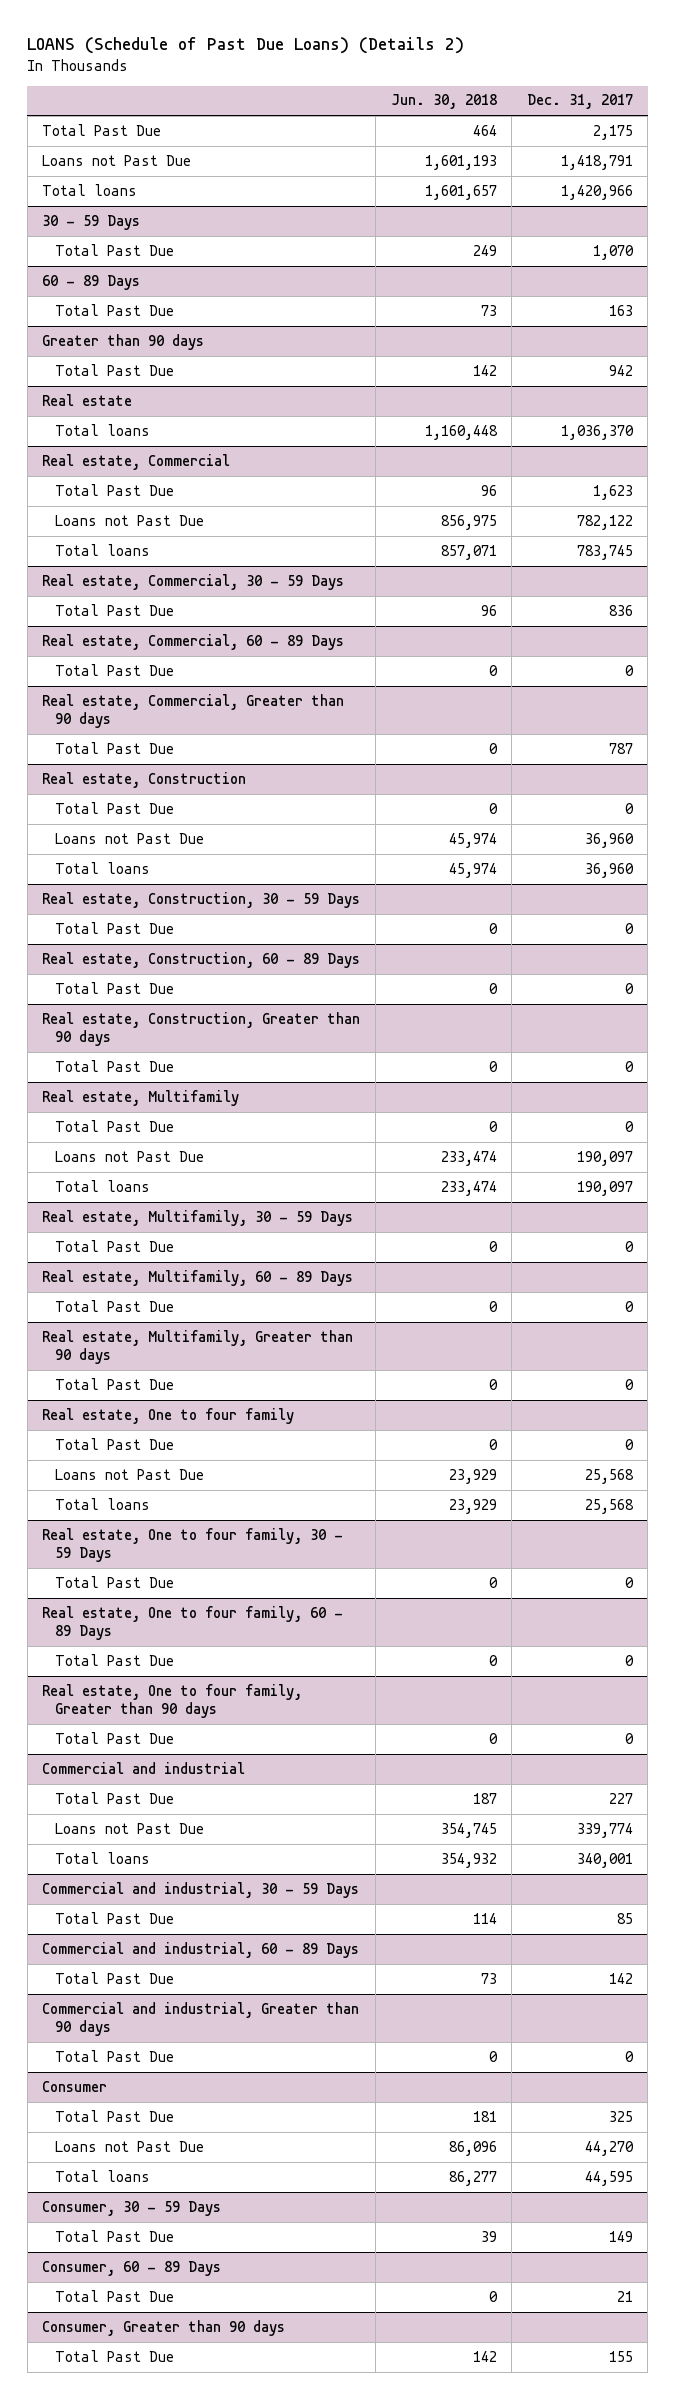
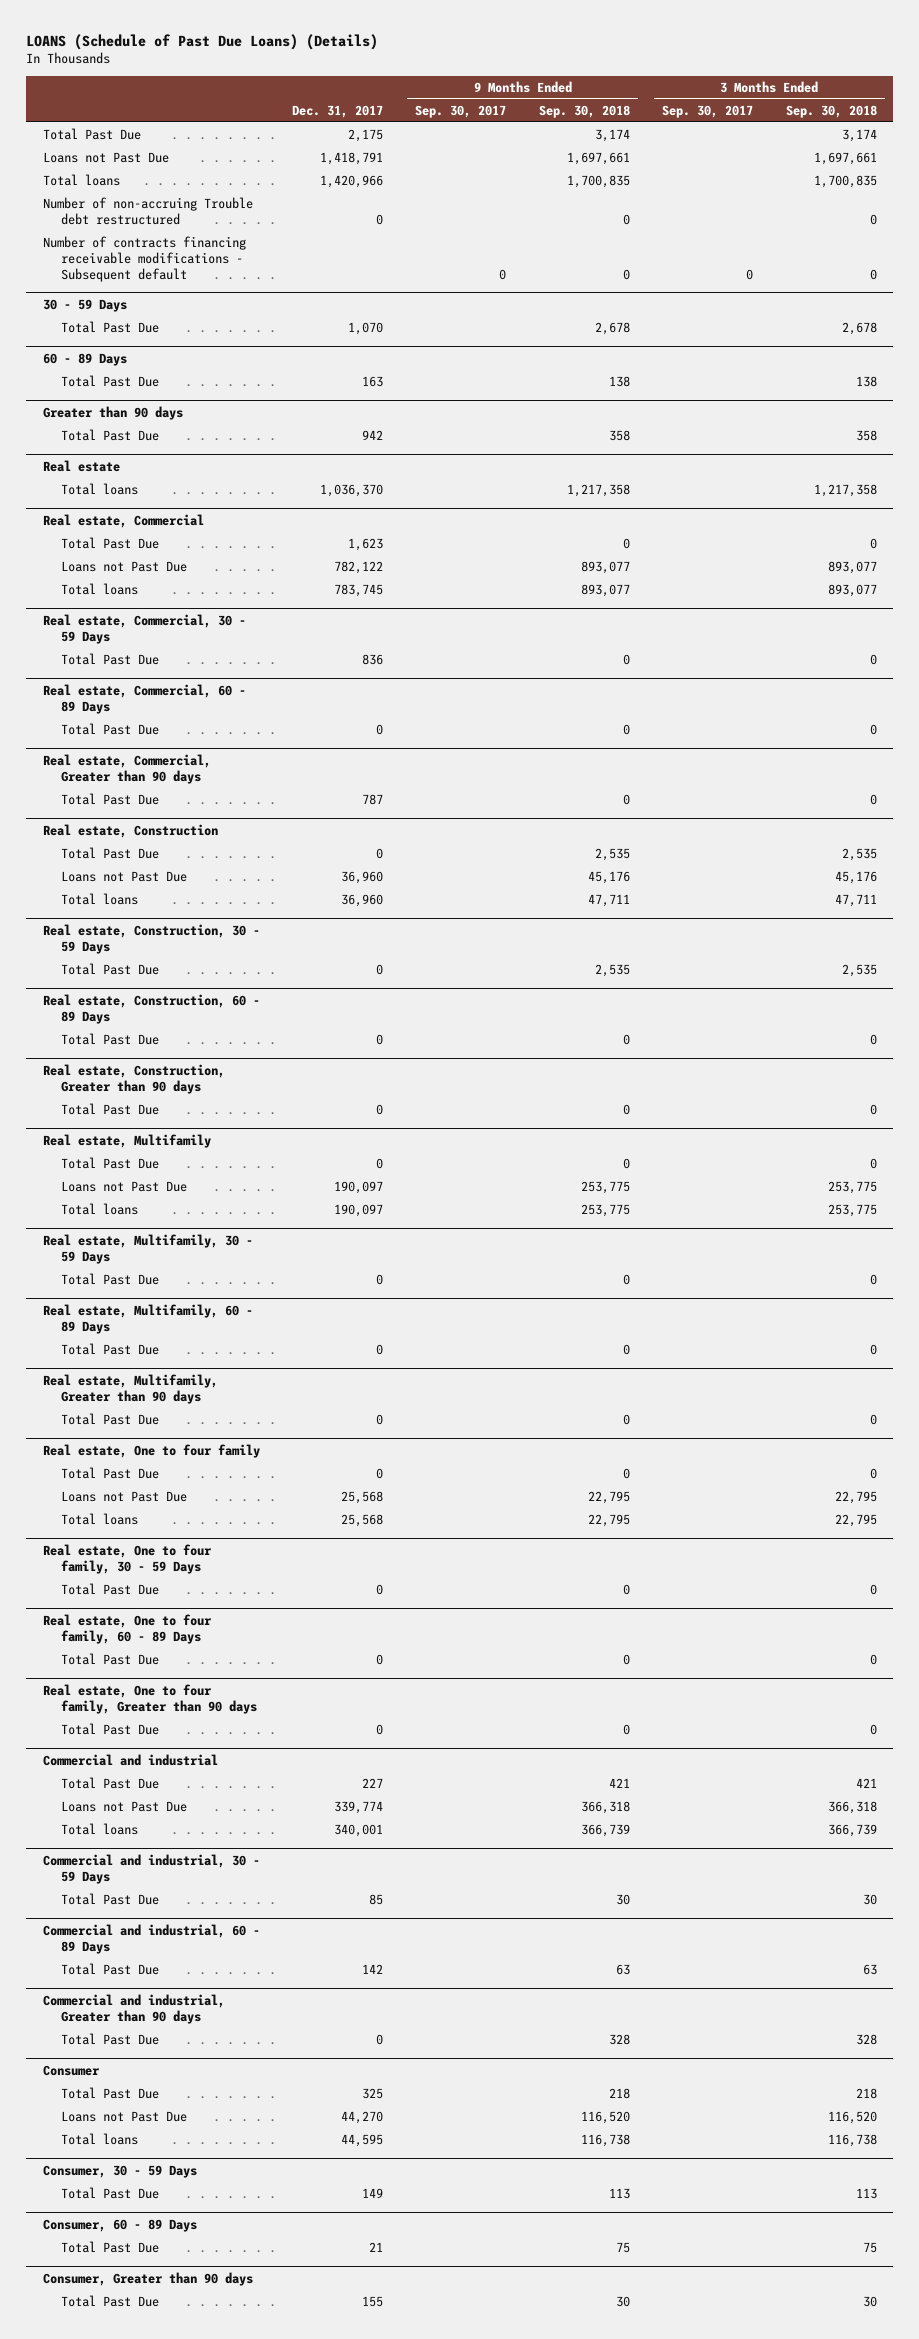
- LOANS (Schedule of Past Due Loans) (Details 2)
+ LOANS (Schedule of Past Due Loans) (Details)
- | Jun. 30, 2018 | Dec. 31, 2017
+ | Dec. 31, 2017 | 9 Months Ended Sep. 30, 2017 | 9 Months Ended Sep. 30, 2018 | 3 Months Ended Sep. 30, 2017 | 3 Months Ended Sep. 30, 2018
+ Number of non-accruing Trouble debt restructured | 0 | | 0 | | 0
+ Number of contracts financing receivable modifications - Subsequent default | | 0 | 0 | 0 | 0

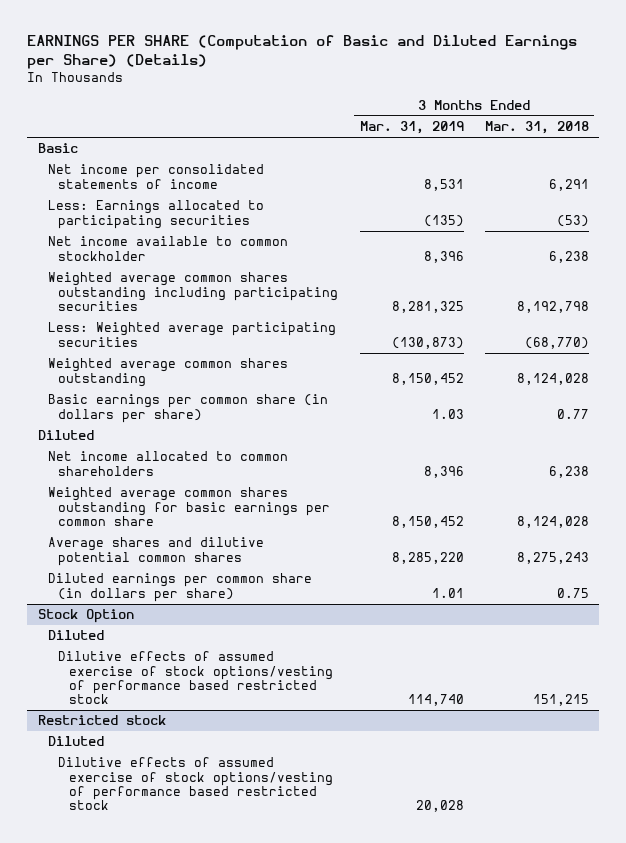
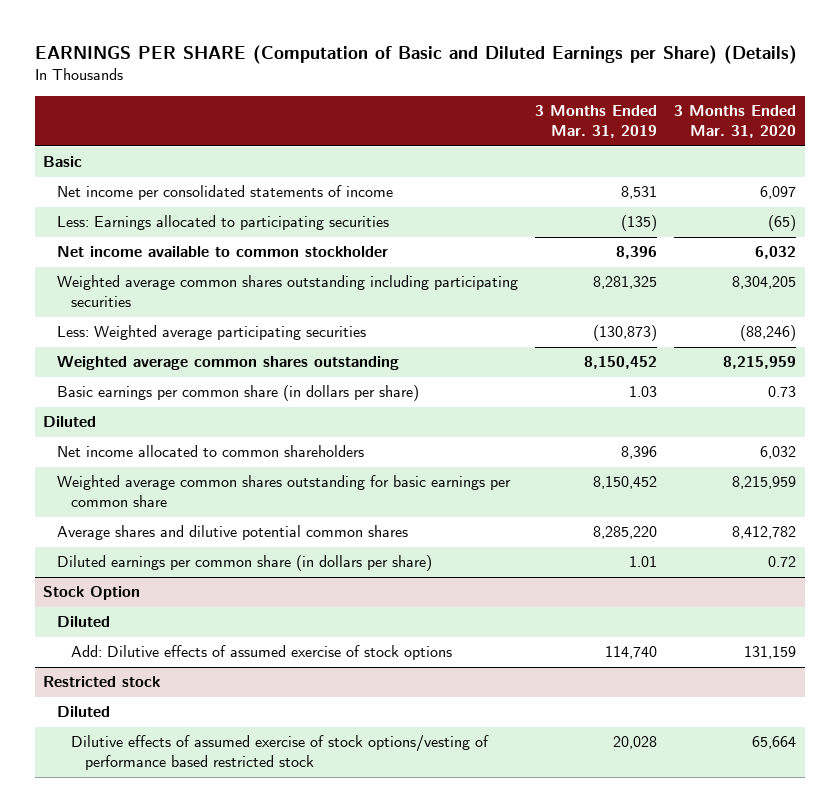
- | 3 Months Ended Mar. 31, 2019 | 3 Months Ended Mar. 31, 2018
+ | 3 Months Ended Mar. 31, 2019 | 3 Months Ended Mar. 31, 2020
@ Stock Option
- Dilutive effects of assumed exercise of stock options/vesting of performance based restricted stock | 114,740 | 151,215
+ Add: Dilutive effects of assumed exercise of stock options | 114,740 | 131,159

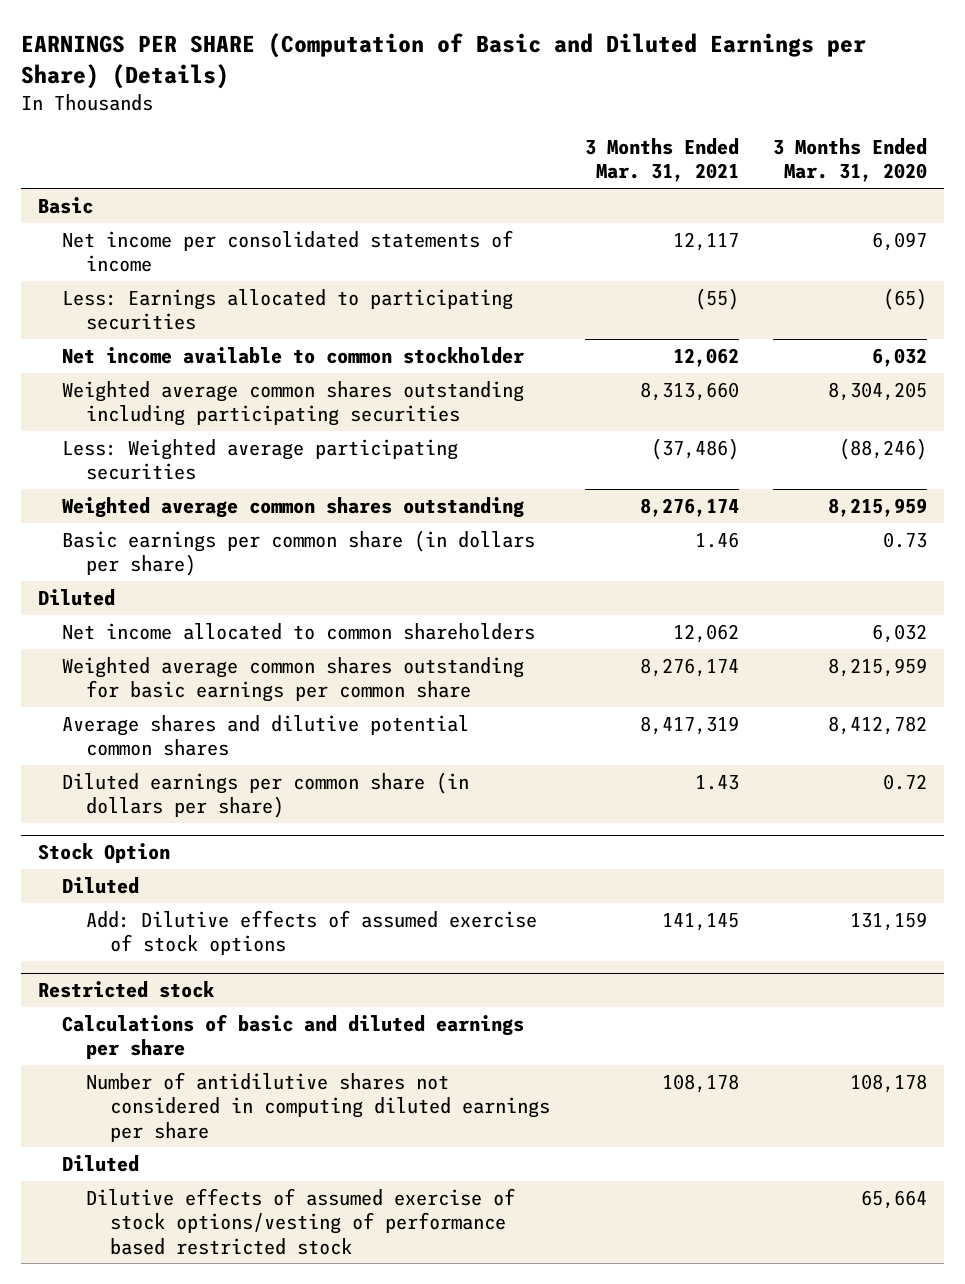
- | 3 Months Ended Mar. 31, 2019 | 3 Months Ended Mar. 31, 2020
+ | 3 Months Ended Mar. 31, 2021 | 3 Months Ended Mar. 31, 2020
@ Restricted stock
+ Calculations of basic and diluted earnings per share
+ Number of antidilutive shares not considered in computing diluted earnings per share | 108,178 | 108,178

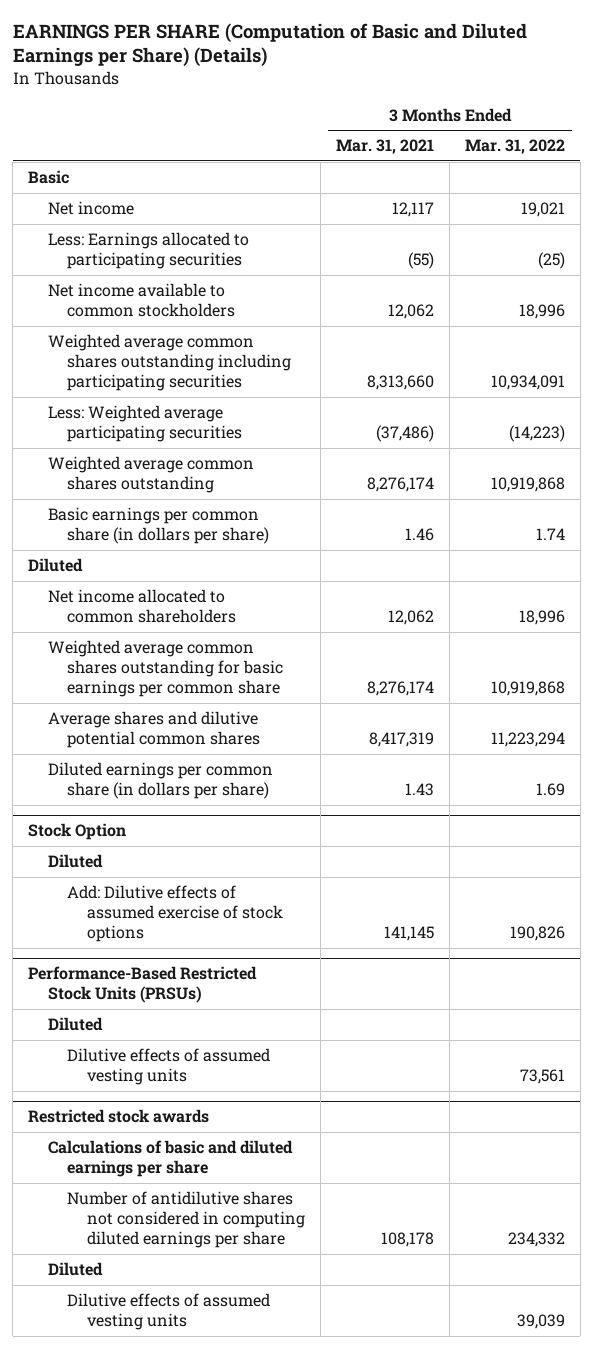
- | 3 Months Ended Mar. 31, 2021 | 3 Months Ended Mar. 31, 2020
+ | 3 Months Ended Mar. 31, 2021 | 3 Months Ended Mar. 31, 2022
- Net income per consolidated statements of income | 12,117 | 6,097
+ Net income | 12,117 | 19,021
- Net income available to common stockholder | 12,062 | 6,032
+ Net income available to common stockholders | 12,062 | 18,996
- Restricted stock
+ Performance-Based Restricted Stock Units (PRSUs)
+ Diluted
+ Dilutive effects of assumed vesting units | | 73,561
+ Restricted stock awards
- Dilutive effects of assumed exercise of stock options/vesting of performance based restricted stock | | 65,664
+ Dilutive effects of assumed vesting units | | 39,039

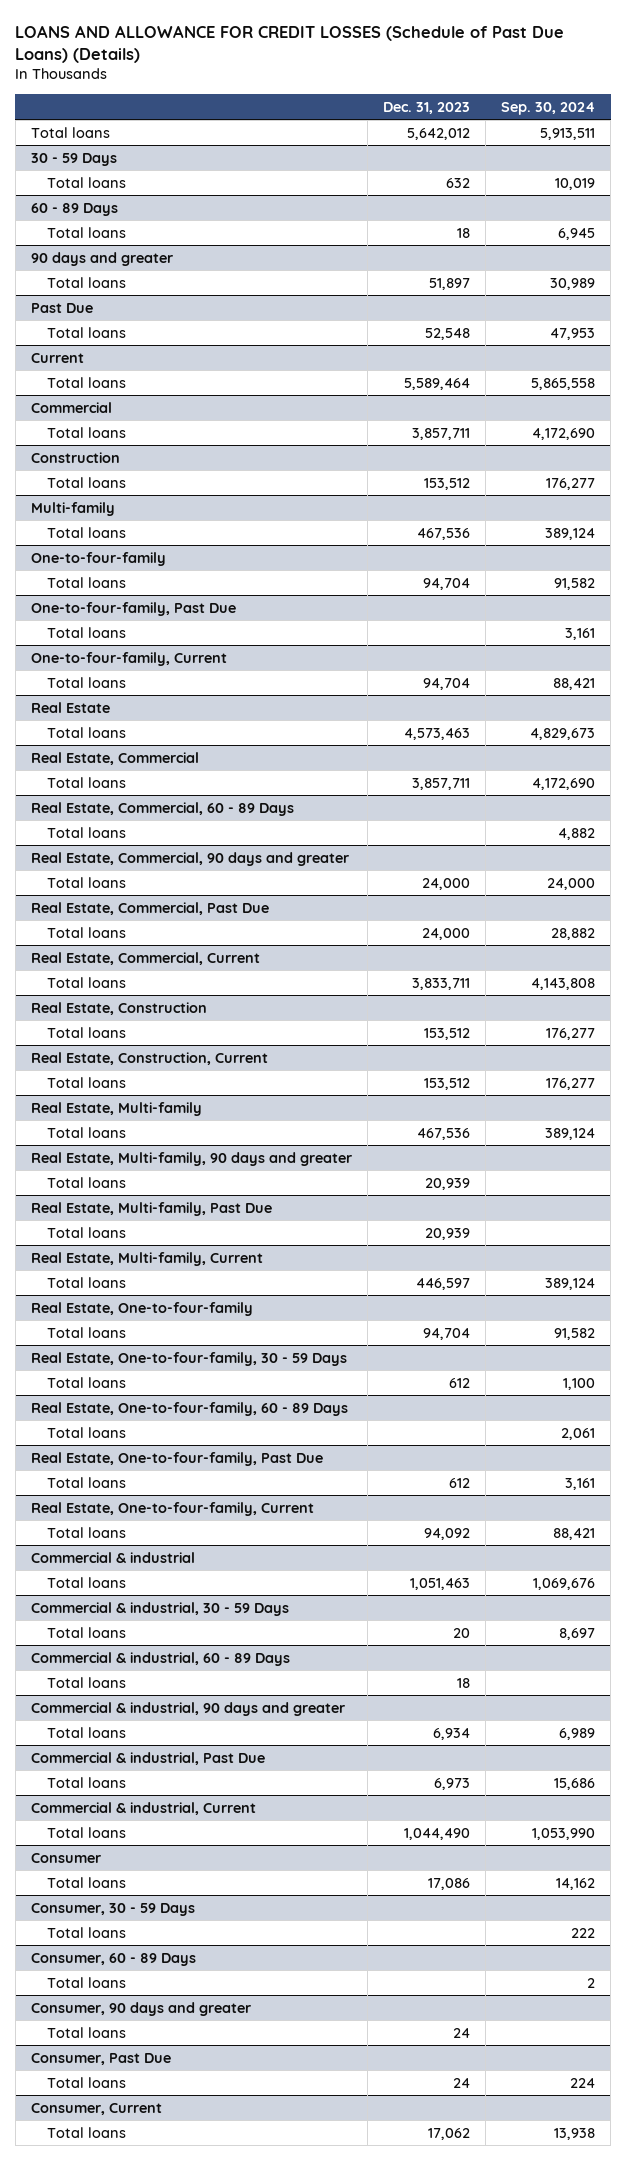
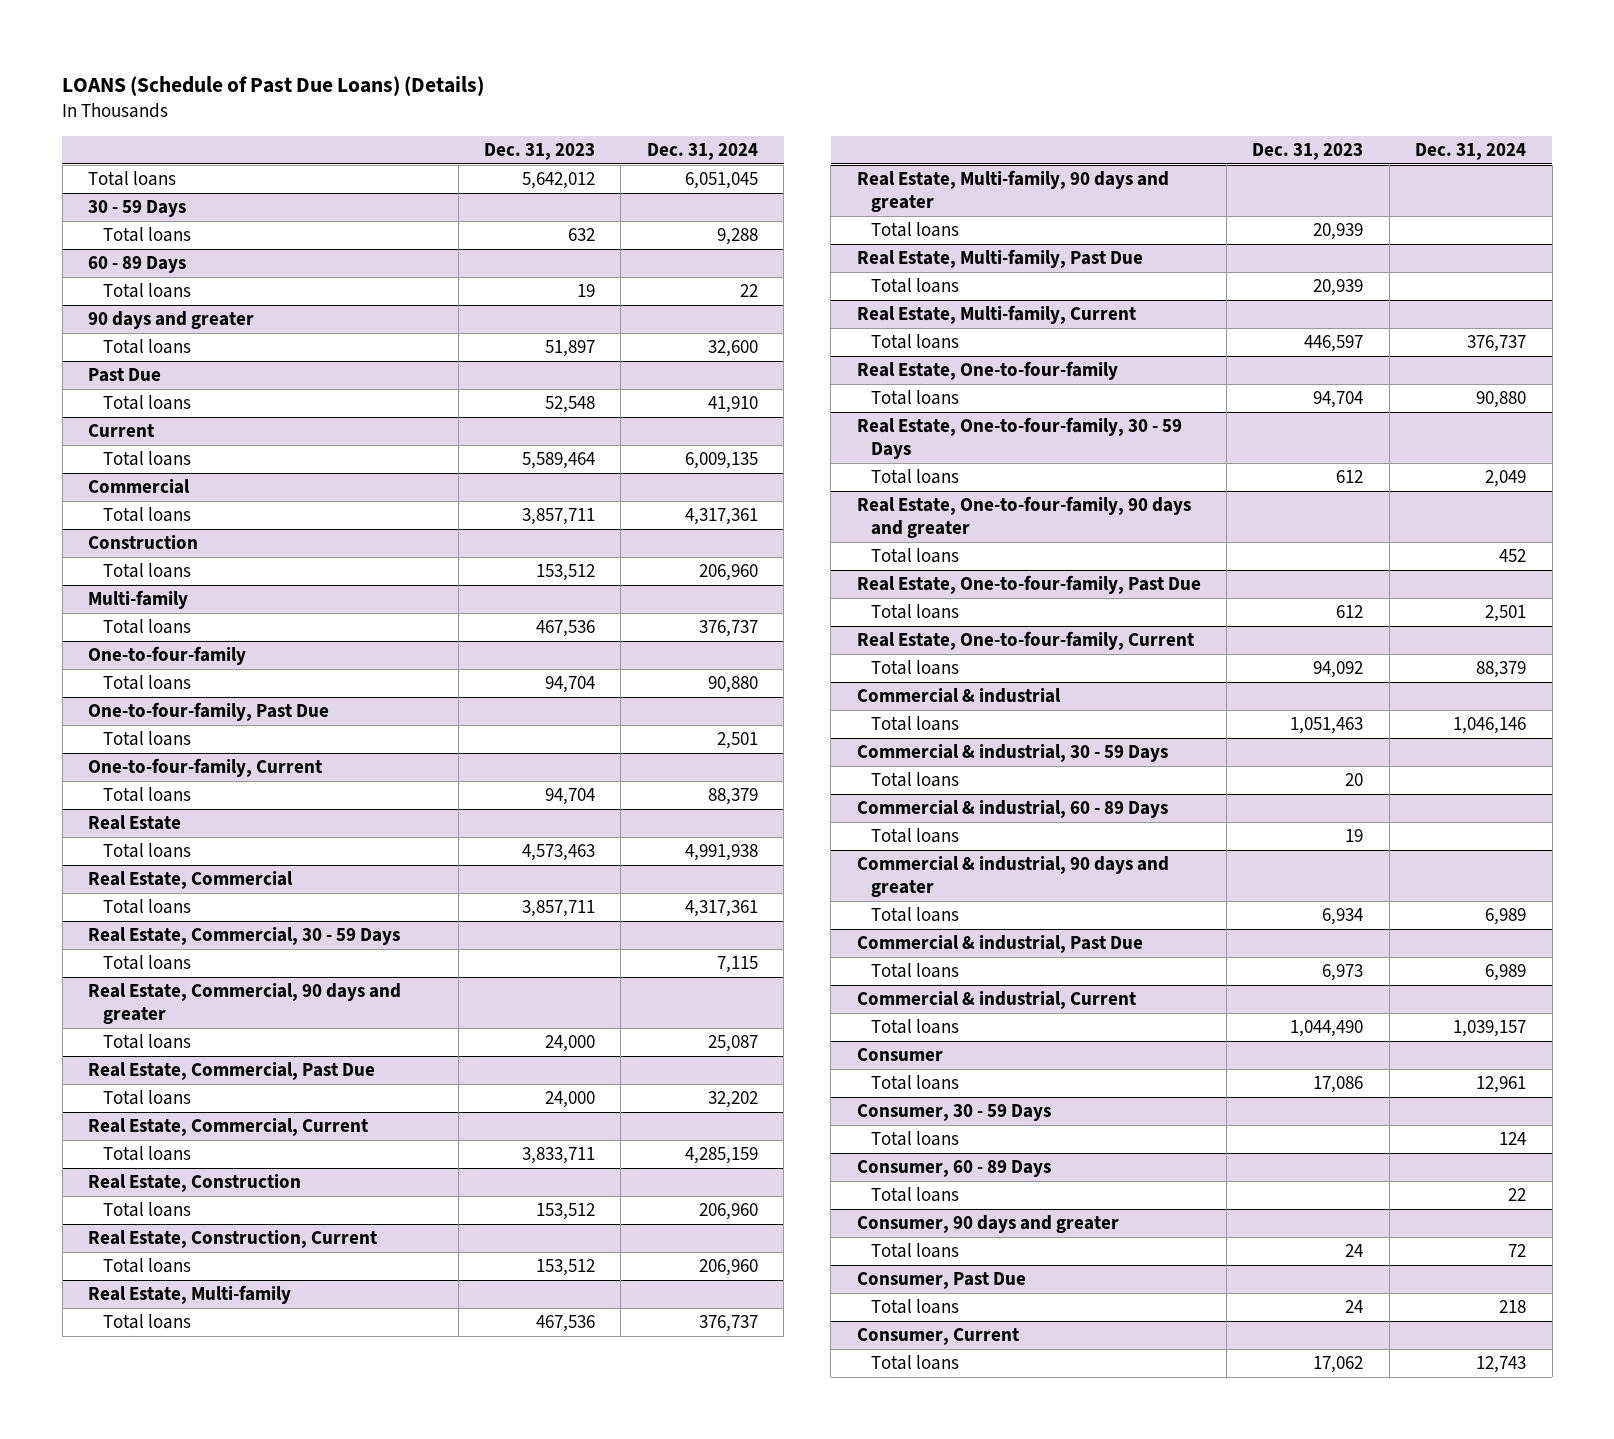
- LOANS AND ALLOWANCE FOR CREDIT LOSSES (Schedule of Past Due Loans) (Details)
+ LOANS (Schedule of Past Due Loans) (Details)
- | Dec. 31, 2023 | Sep. 30, 2024
+ | Dec. 31, 2023 | Dec. 31, 2024
@ 60 - 89 Days
- Total loans | 18 | 6,945
+ Total loans | 19 | 22
- Real Estate, Commercial, 60 - 89 Days
+ Real Estate, Commercial, 30 - 59 Days
- Real Estate, One-to-four-family, 60 - 89 Days
+ Real Estate, One-to-four-family, 90 days and greater
@ Commercial & industrial, 60 - 89 Days
- Total loans | 18 |
+ Total loans | 19 |

